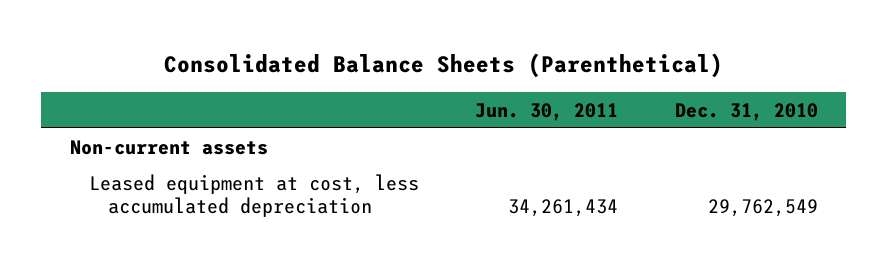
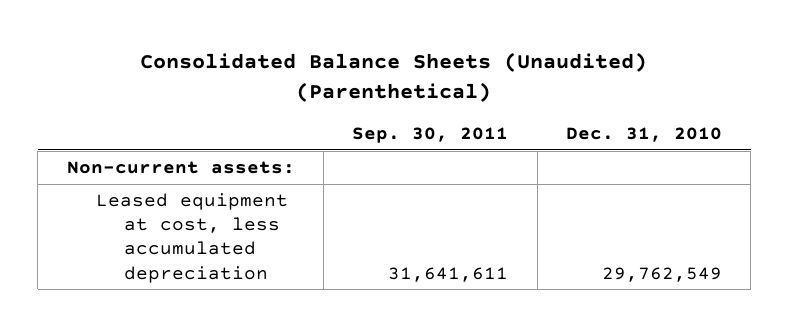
- Consolidated Balance Sheets (Parenthetical)
+ Consolidated Balance Sheets (Unaudited) (Parenthetical)
- | Jun. 30, 2011 | Dec. 31, 2010
+ | Sep. 30, 2011 | Dec. 31, 2010
- Non-current assets
+ Non-current assets:

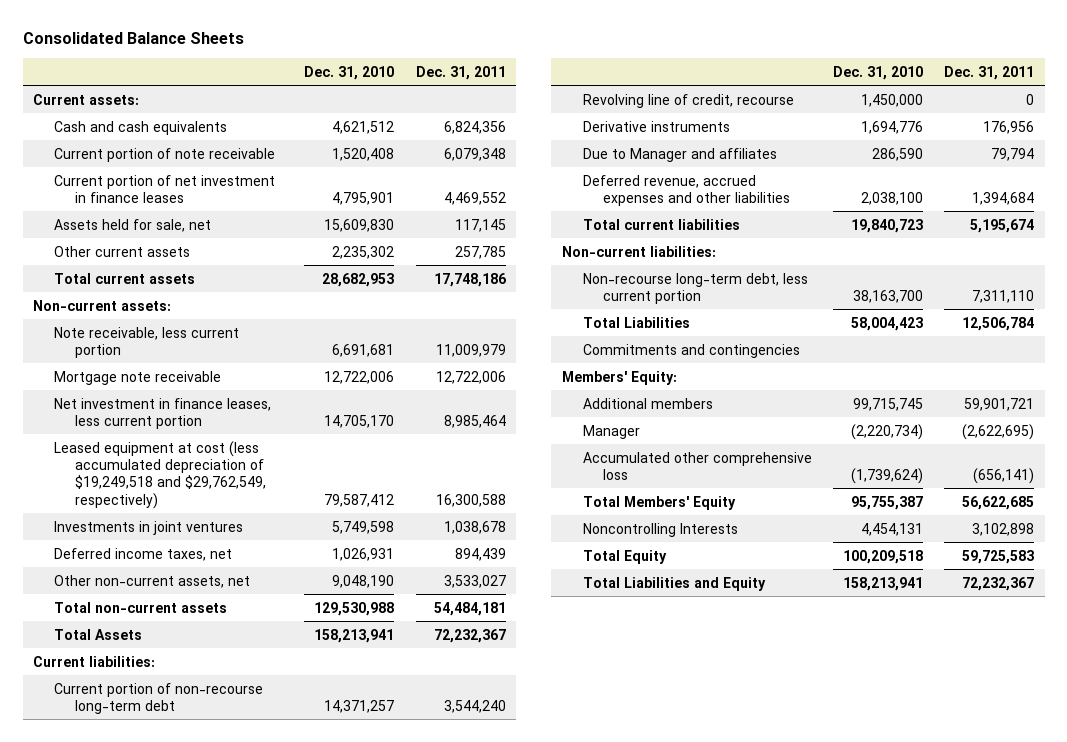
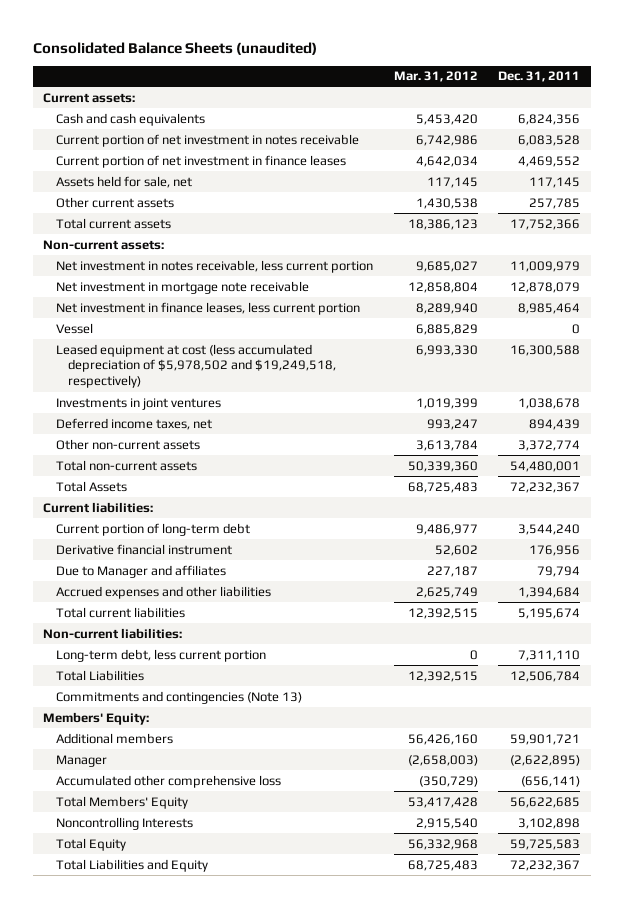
- Consolidated Balance Sheets
+ Consolidated Balance Sheets (unaudited)
- | Dec. 31, 2010 | Dec. 31, 2011
+ | Mar. 31, 2012 | Dec. 31, 2011
- Current portion of note receivable | 1,520,408 | 6,079,348
+ Current portion of net investment in notes receivable | 6,742,986 | 6,083,528
- Total current assets | 28,682,953 | 17,748,186
+ Total current assets | 18,386,123 | 17,752,366
- Note receivable, less current portion | 6,691,681 | 11,009,979
- Mortgage note receivable | 12,722,006 | 12,722,006
+ Net investment in notes receivable, less current portion | 9,685,027 | 11,009,979
+ Net investment in mortgage note receivable | 12,858,804 | 12,878,079
- Leased equipment at cost (less accumulated depreciation of $19,249,518 and $29,762,549, respectively) | 79,587,412 | 16,300,588
+ Vessel | 6,885,829 | 0
+ Leased equipment at cost (less accumulated depreciation of $5,978,502 and $19,249,518, respectively) | 6,993,330 | 16,300,588
- Other non-current assets, net | 9,048,190 | 3,533,027
- Total non-current assets | 129,530,988 | 54,484,181
+ Other non-current assets | 3,613,784 | 3,372,774
+ Total non-current assets | 50,339,360 | 54,480,001
- Current portion of non-recourse long-term debt | 14,371,257 | 3,544,240
- Revolving line of credit, recourse | 1,450,000 | 0
- Derivative instruments | 1,694,776 | 176,956
+ Current portion of long-term debt | 9,486,977 | 3,544,240
+ Derivative financial instrument | 52,602 | 176,956
- Deferred revenue, accrued expenses and other liabilities | 2,038,100 | 1,394,684
+ Accrued expenses and other liabilities | 2,625,749 | 1,394,684
- Non-recourse long-term debt, less current portion | 38,163,700 | 7,311,110
+ Long-term debt, less current portion | 0 | 7,311,110
- Commitments and contingencies
+ Commitments and contingencies (Note 13)
- Manager | (2,220,734) | (2,622,695)
+ Manager | (2,658,003) | (2,622,895)

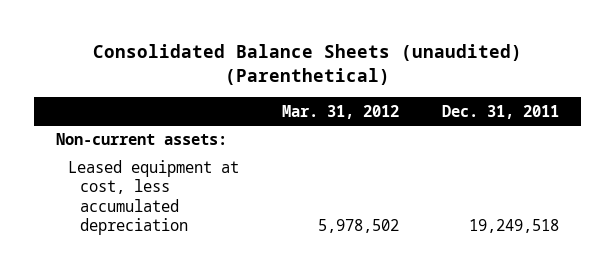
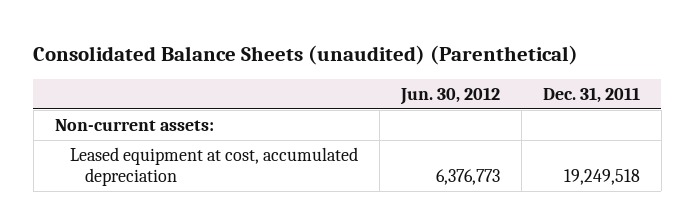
- | Mar. 31, 2012 | Dec. 31, 2011
+ | Jun. 30, 2012 | Dec. 31, 2011
- Leased equipment at cost, less accumulated depreciation | 5,978,502 | 19,249,518
+ Leased equipment at cost, accumulated depreciation | 6,376,773 | 19,249,518

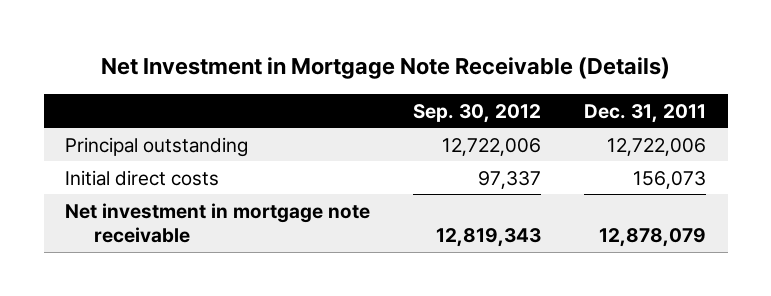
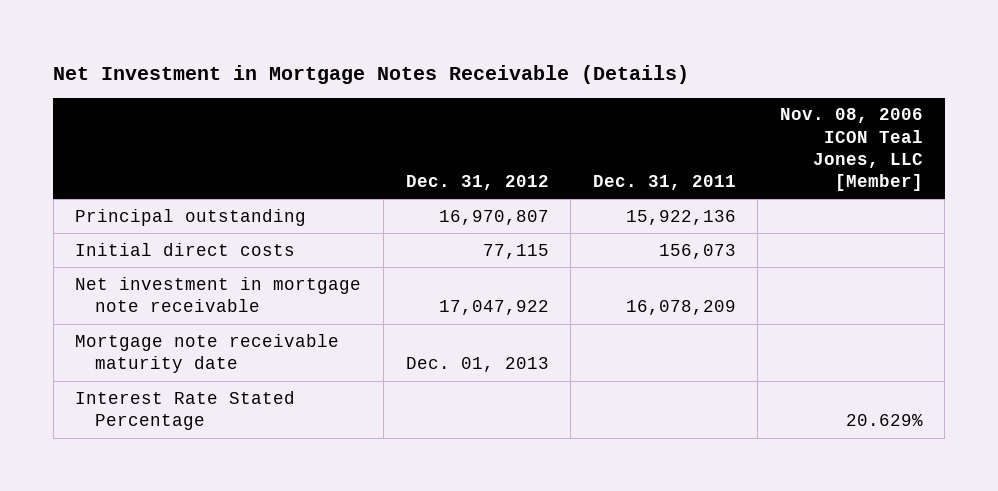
- Net Investment in Mortgage Note Receivable (Details)
+ Net Investment in Mortgage Notes Receivable (Details)
- | Sep. 30, 2012 | Dec. 31, 2011
+ | Dec. 31, 2012 | Dec. 31, 2011 | Nov. 08, 2006 ICON Teal Jones, LLC [Member]
- Principal outstanding | 12,722,006 | 12,722,006
+ Principal outstanding | 16,970,807 | 15,922,136 |
- Net investment in mortgage note receivable | 12,819,343 | 12,878,079
+ Net investment in mortgage note receivable | 17,047,922 | 16,078,209 |
+ Mortgage note receivable maturity date | Dec. 01, 2013 | |
+ Interest Rate Stated Percentage | | | 20.629%

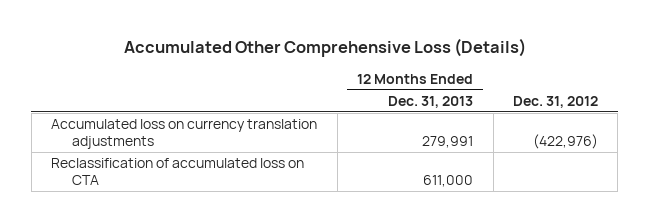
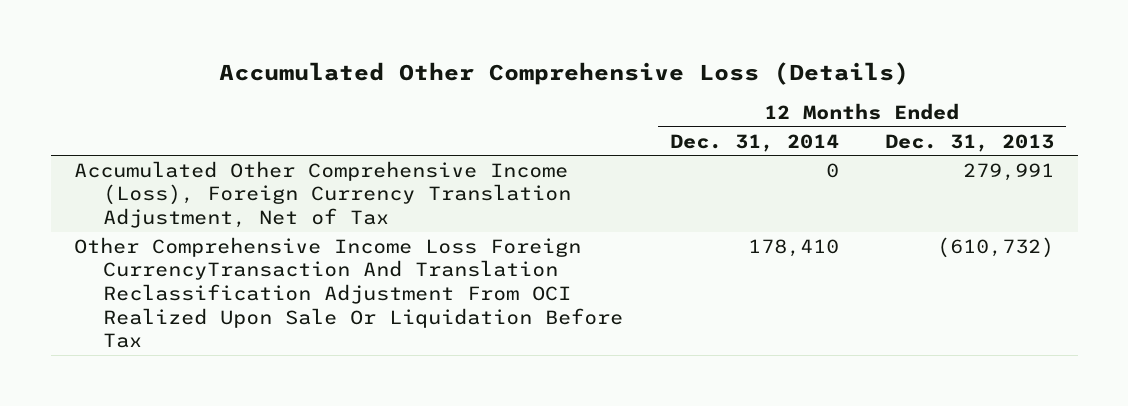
- | 12 Months Ended Dec. 31, 2013 | Dec. 31, 2012
+ | 12 Months Ended Dec. 31, 2014 | 12 Months Ended Dec. 31, 2013
- Accumulated loss on currency translation adjustments | 279,991 | (422,976)
- Reclassification of accumulated loss on CTA | 611,000 |
+ Accumulated Other Comprehensive Income (Loss), Foreign Currency Translation Adjustment, Net of Tax | 0 | 279,991
+ Other Comprehensive Income Loss Foreign CurrencyTransaction And Translation Reclassification Adjustment From OCI Realized Upon Sale Or Liquidation Before Tax | 178,410 | (610,732)

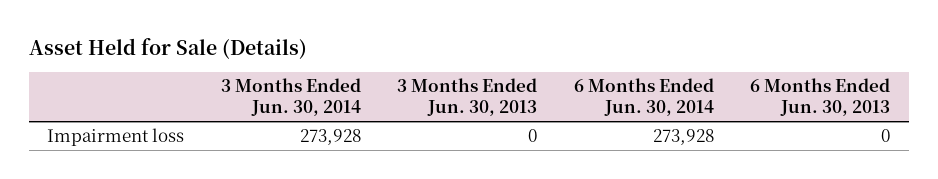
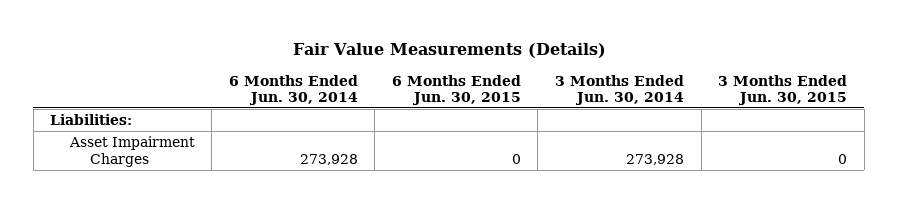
- Asset Held for Sale (Details)
+ Fair Value Measurements (Details)
- | 3 Months Ended Jun. 30, 2014 | 3 Months Ended Jun. 30, 2013 | 6 Months Ended Jun. 30, 2014 | 6 Months Ended Jun. 30, 2013
+ | 6 Months Ended Jun. 30, 2014 | 6 Months Ended Jun. 30, 2015 | 3 Months Ended Jun. 30, 2014 | 3 Months Ended Jun. 30, 2015
- Impairment loss | 273,928 | 0 | 273,928 | 0
+ Liabilities:
+ Asset Impairment Charges | 273,928 | 0 | 273,928 | 0

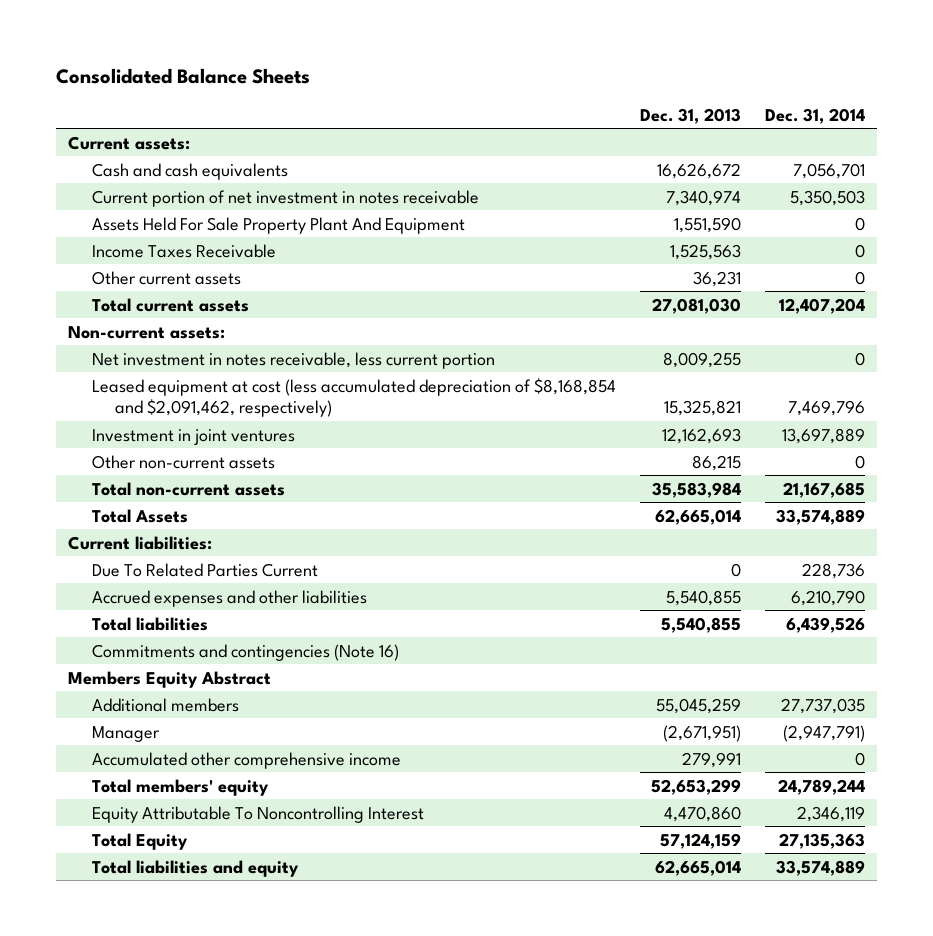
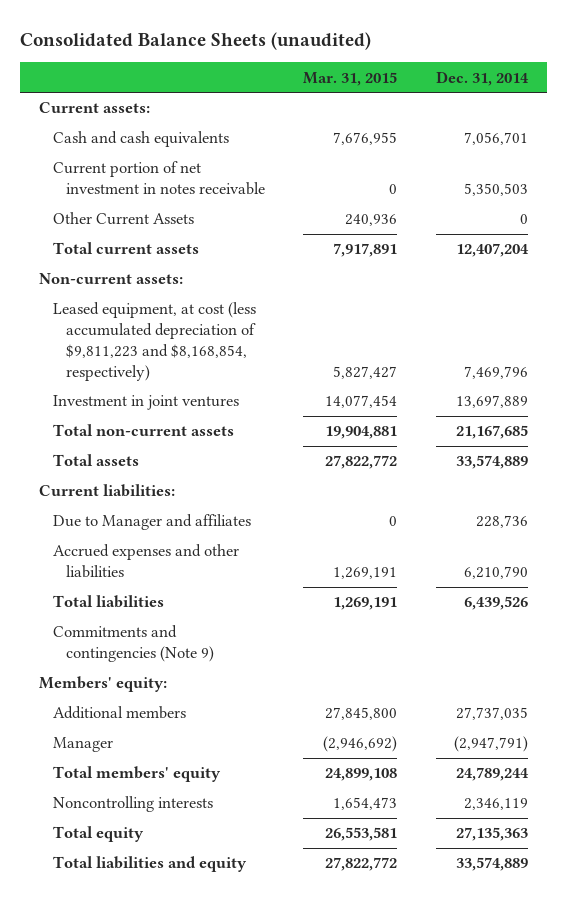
- Consolidated Balance Sheets
+ Consolidated Balance Sheets (unaudited)
- | Dec. 31, 2013 | Dec. 31, 2014
+ | Mar. 31, 2015 | Dec. 31, 2014
- Assets Held For Sale Property Plant And Equipment | 1,551,590 | 0
- Income Taxes Receivable | 1,525,563 | 0
- Other current assets | 36,231 | 0
+ Other Current Assets | 240,936 | 0
- Net investment in notes receivable, less current portion | 8,009,255 | 0
- Leased equipment at cost (less accumulated depreciation of $8,168,854 and $2,091,462, respectively) | 15,325,821 | 7,469,796
+ Leased equipment, at cost (less accumulated depreciation of $9,811,223 and $8,168,854, respectively) | 5,827,427 | 7,469,796
- Other non-current assets | 86,215 | 0
- Total Assets | 62,665,014 | 33,574,889
+ Total assets | 27,822,772 | 33,574,889
- Due To Related Parties Current | 0 | 228,736
+ Due to Manager and affiliates | 0 | 228,736
- Commitments and contingencies (Note 16)
- Members Equity Abstract
+ Commitments and contingencies (Note 9)
+ Members' equity:
- Accumulated other comprehensive income | 279,991 | 0
- Equity Attributable To Noncontrolling Interest | 4,470,860 | 2,346,119
- Total Equity | 57,124,159 | 27,135,363
+ Noncontrolling interests | 1,654,473 | 2,346,119
+ Total equity | 26,553,581 | 27,135,363

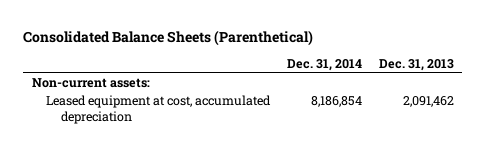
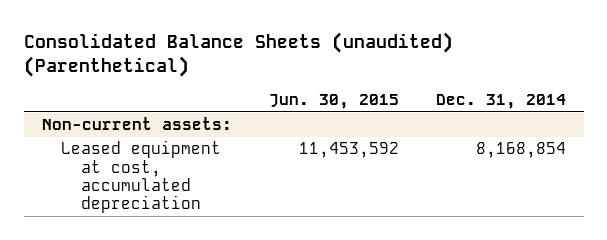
- Consolidated Balance Sheets (Parenthetical)
+ Consolidated Balance Sheets (unaudited) (Parenthetical)
- | Dec. 31, 2014 | Dec. 31, 2013
+ | Jun. 30, 2015 | Dec. 31, 2014
- Leased equipment at cost, accumulated depreciation | 8,186,854 | 2,091,462
+ Leased equipment at cost, accumulated depreciation | 11,453,592 | 8,168,854

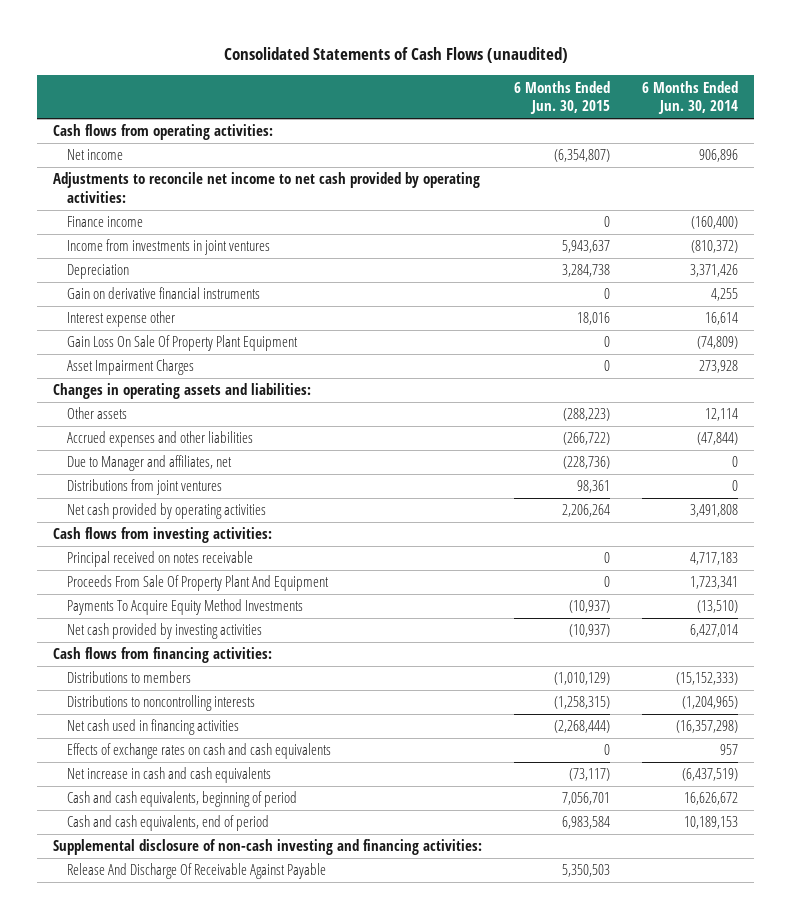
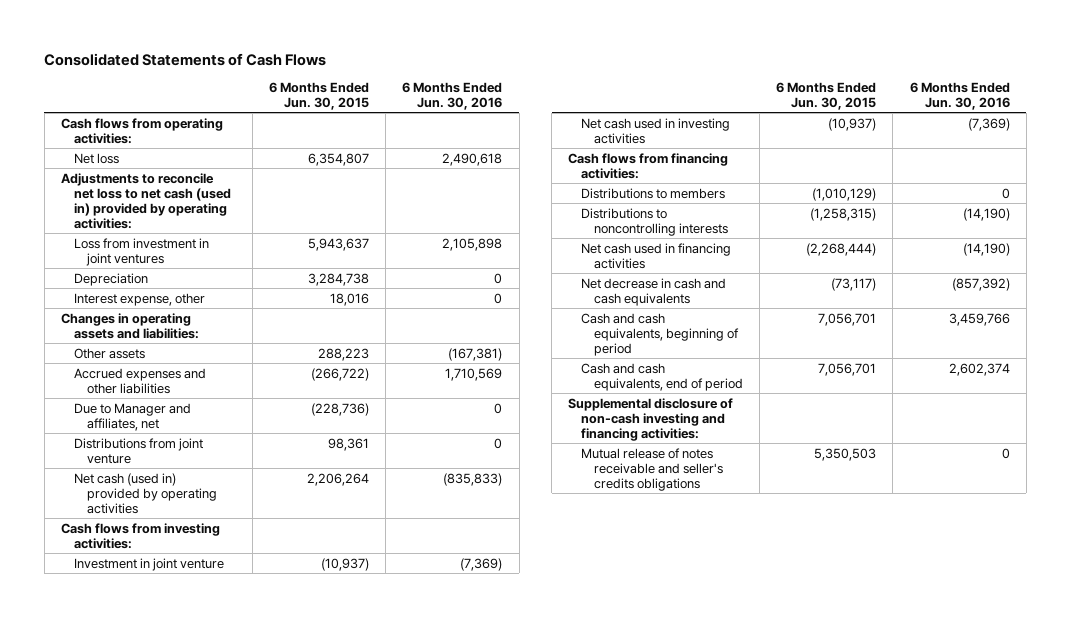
- Consolidated Statements of Cash Flows (unaudited)
+ Consolidated Statements of Cash Flows
- | 6 Months Ended Jun. 30, 2015 | 6 Months Ended Jun. 30, 2014
+ | 6 Months Ended Jun. 30, 2015 | 6 Months Ended Jun. 30, 2016
- Net income | (6,354,807) | 906,896
- Adjustments to reconcile net income to net cash provided by operating activities:
- Finance income | 0 | (160,400)
- Income from investments in joint ventures | 5,943,637 | (810,372)
+ Net loss | 6,354,807 | 2,490,618
+ Adjustments to reconcile net loss to net cash (used in) provided by operating activities:
+ Loss from investment in joint ventures | 5,943,637 | 2,105,898
- Gain on derivative financial instruments | 0 | 4,255
- Interest expense other | 18,016 | 16,614
- Gain Loss On Sale Of Property Plant Equipment | 0 | (74,809)
- Asset Impairment Charges | 0 | 273,928
+ Interest expense, other | 18,016 | 0
- Other assets | (288,223) | 12,114
+ Other assets | 288,223 | (167,381)
- Distributions from joint ventures | 98,361 | 0
- Net cash provided by operating activities | 2,206,264 | 3,491,808
+ Distributions from joint venture | 98,361 | 0
+ Net cash (used in) provided by operating activities | 2,206,264 | (835,833)
- Principal received on notes receivable | 0 | 4,717,183
- Proceeds From Sale Of Property Plant And Equipment | 0 | 1,723,341
- Payments To Acquire Equity Method Investments | (10,937) | (13,510)
- Net cash provided by investing activities | (10,937) | 6,427,014
+ Investment in joint venture | (10,937) | (7,369)
+ Net cash used in investing activities | (10,937) | (7,369)
- Effects of exchange rates on cash and cash equivalents | 0 | 957
- Net increase in cash and cash equivalents | (73,117) | (6,437,519)
+ Net decrease in cash and cash equivalents | (73,117) | (857,392)
- Cash and cash equivalents, end of period | 6,983,584 | 10,189,153
+ Cash and cash equivalents, end of period | 7,056,701 | 2,602,374
- Release And Discharge Of Receivable Against Payable | 5,350,503 |
+ Mutual release of notes receivable and seller's credits obligations | 5,350,503 | 0

